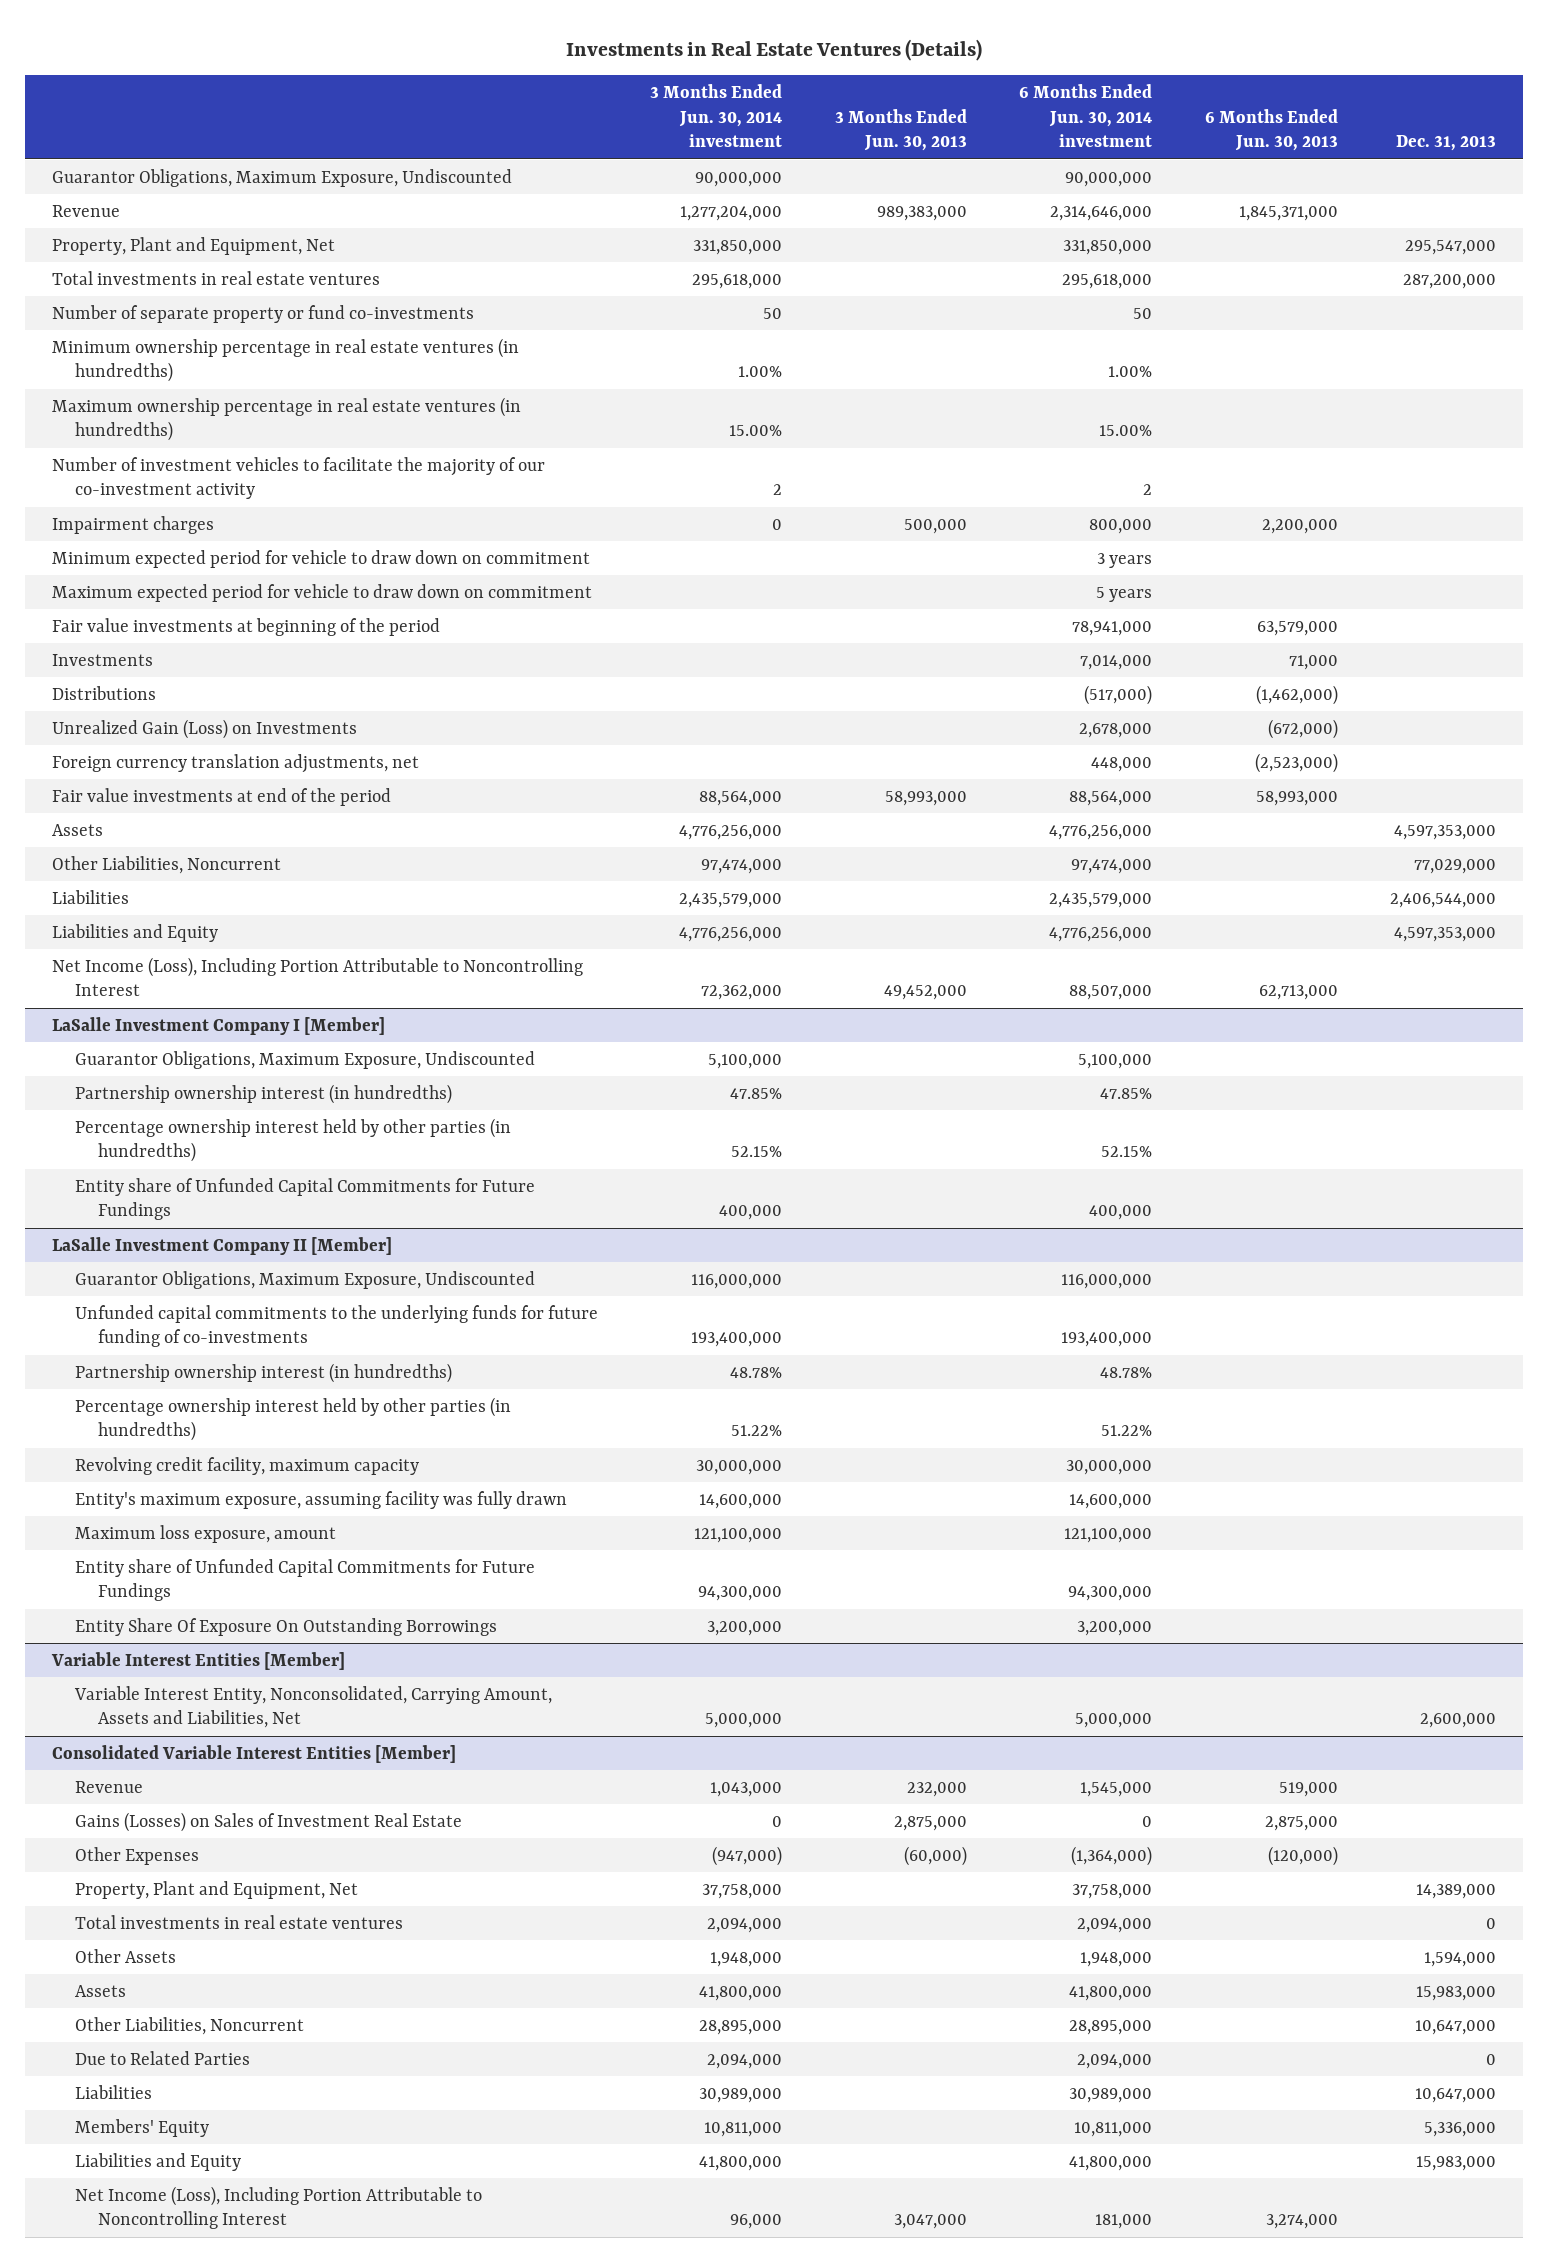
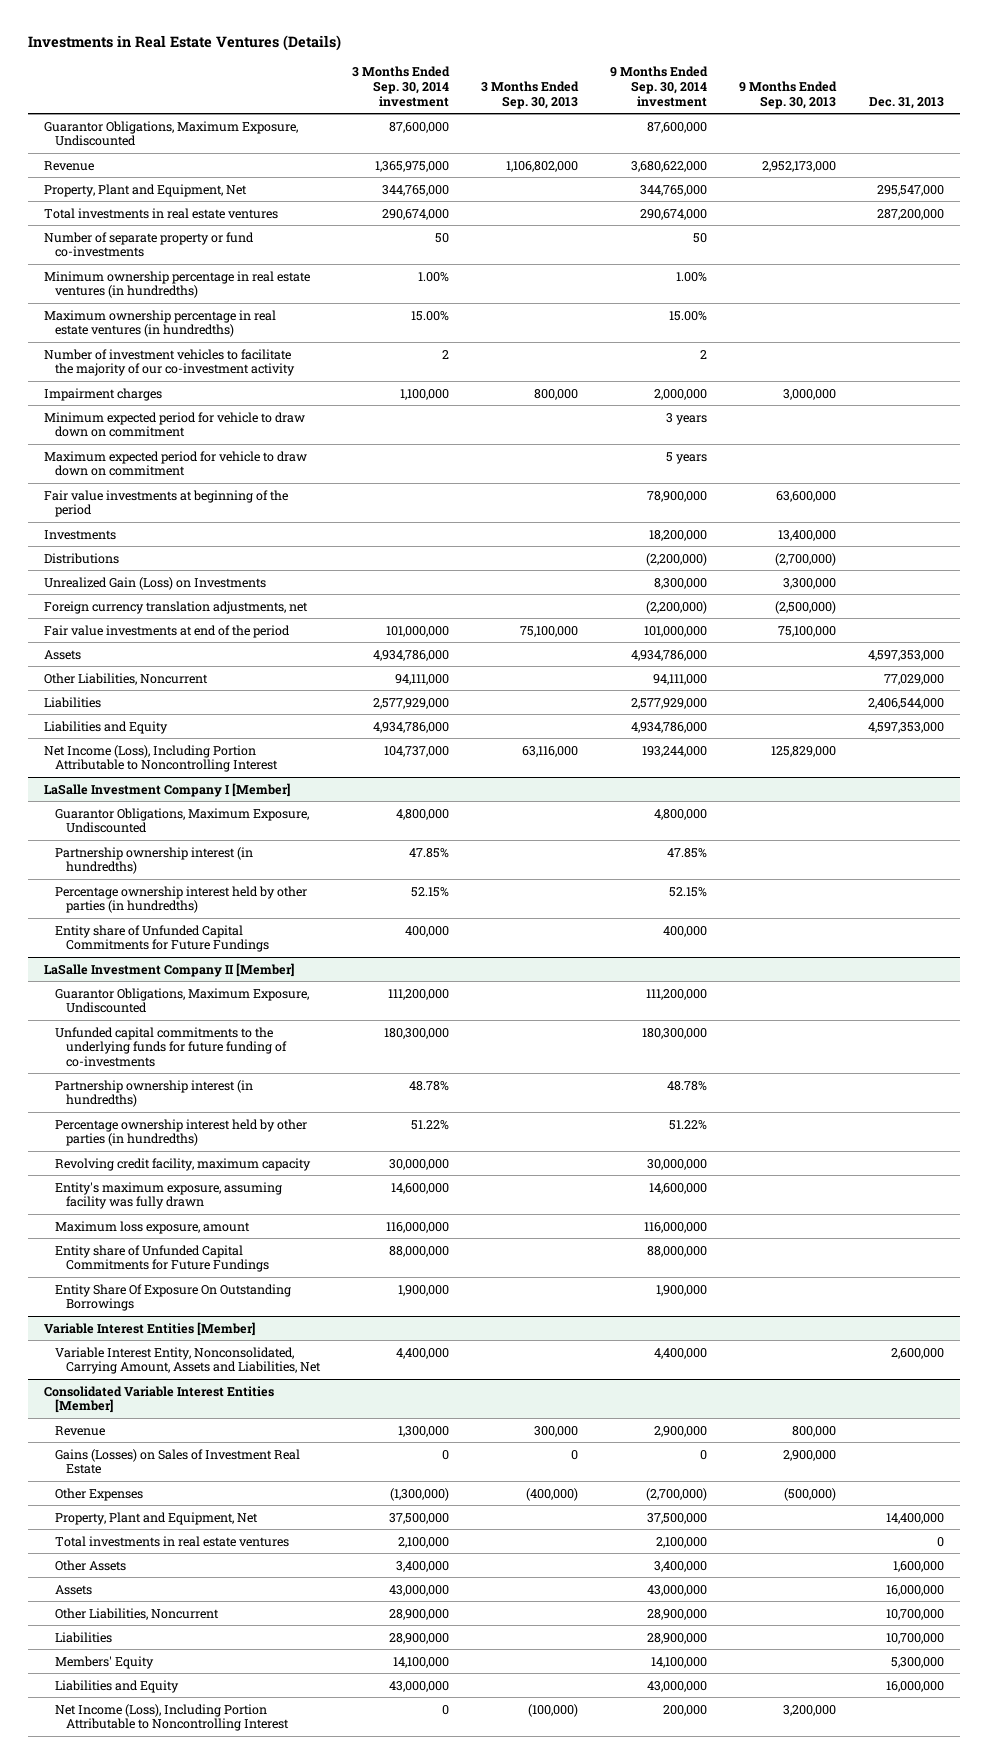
- | 3 Months Ended Jun. 30, 2014 investment | 3 Months Ended Jun. 30, 2013 | 6 Months Ended Jun. 30, 2014 investment | 6 Months Ended Jun. 30, 2013 | Dec. 31, 2013
+ | 3 Months Ended Sep. 30, 2014 investment | 3 Months Ended Sep. 30, 2013 | 9 Months Ended Sep. 30, 2014 investment | 9 Months Ended Sep. 30, 2013 | Dec. 31, 2013
@ Consolidated Variable Interest Entities [Member]
- Property, Plant and Equipment, Net | 37,758,000 | | 37,758,000 | | 14,389,000
+ Property, Plant and Equipment, Net | 37,500,000 | | 37,500,000 | | 14,400,000
- Other Assets | 1,948,000 | | 1,948,000 | | 1,594,000
- Assets | 41,800,000 | | 41,800,000 | | 15,983,000
- Other Liabilities, Noncurrent | 28,895,000 | | 28,895,000 | | 10,647,000
- Due to Related Parties | 2,094,000 | | 2,094,000 | | 0
- Liabilities | 30,989,000 | | 30,989,000 | | 10,647,000
- Members' Equity | 10,811,000 | | 10,811,000 | | 5,336,000
- Liabilities and Equity | 41,800,000 | | 41,800,000 | | 15,983,000
+ Other Assets | 3,400,000 | | 3,400,000 | | 1,600,000
+ Assets | 43,000,000 | | 43,000,000 | | 16,000,000
+ Other Liabilities, Noncurrent | 28,900,000 | | 28,900,000 | | 10,700,000
+ Liabilities | 28,900,000 | | 28,900,000 | | 10,700,000
+ Members' Equity | 14,100,000 | | 14,100,000 | | 5,300,000
+ Liabilities and Equity | 43,000,000 | | 43,000,000 | | 16,000,000

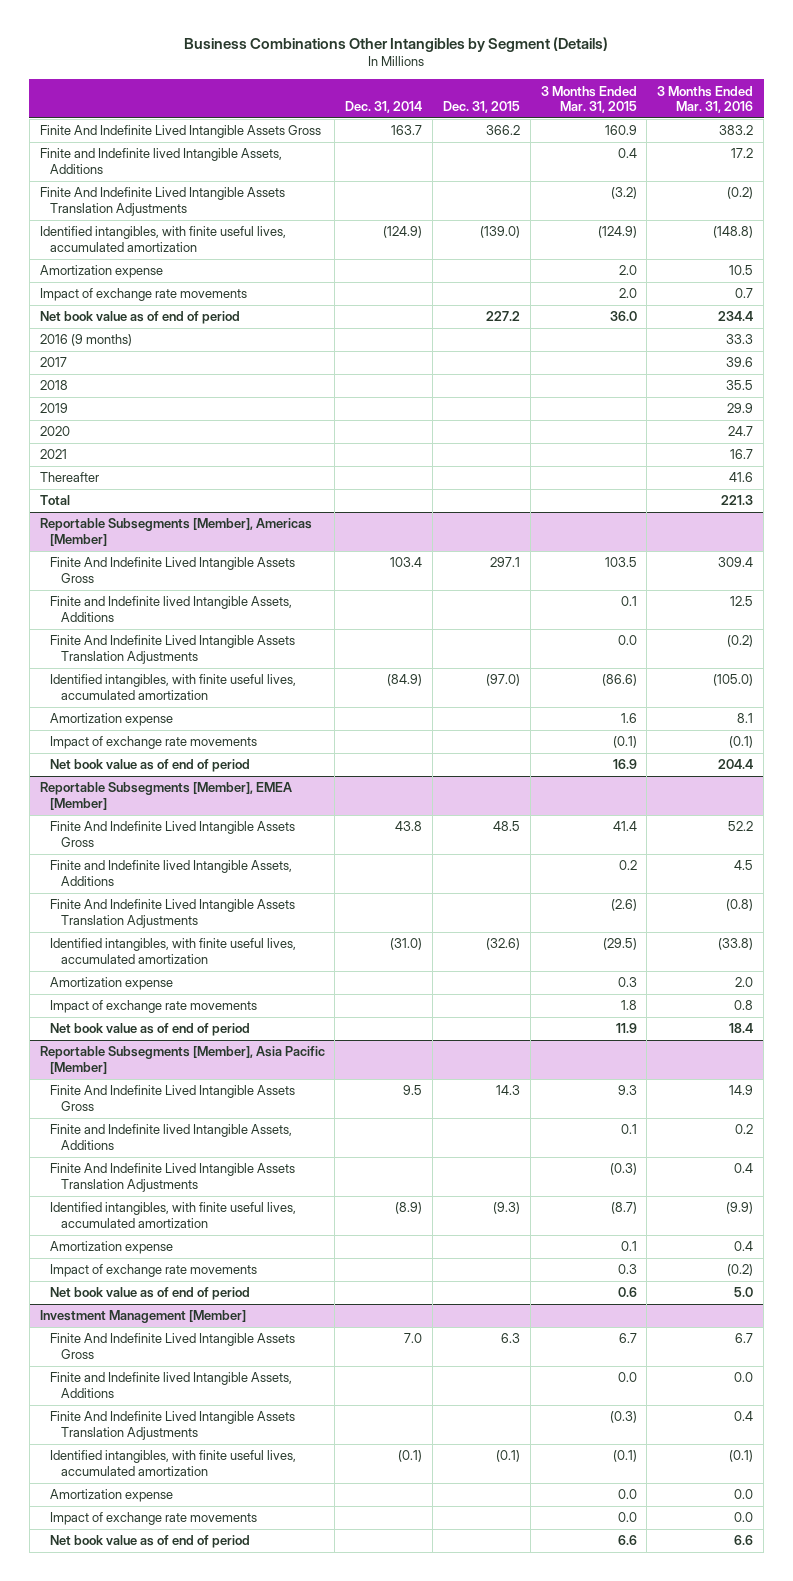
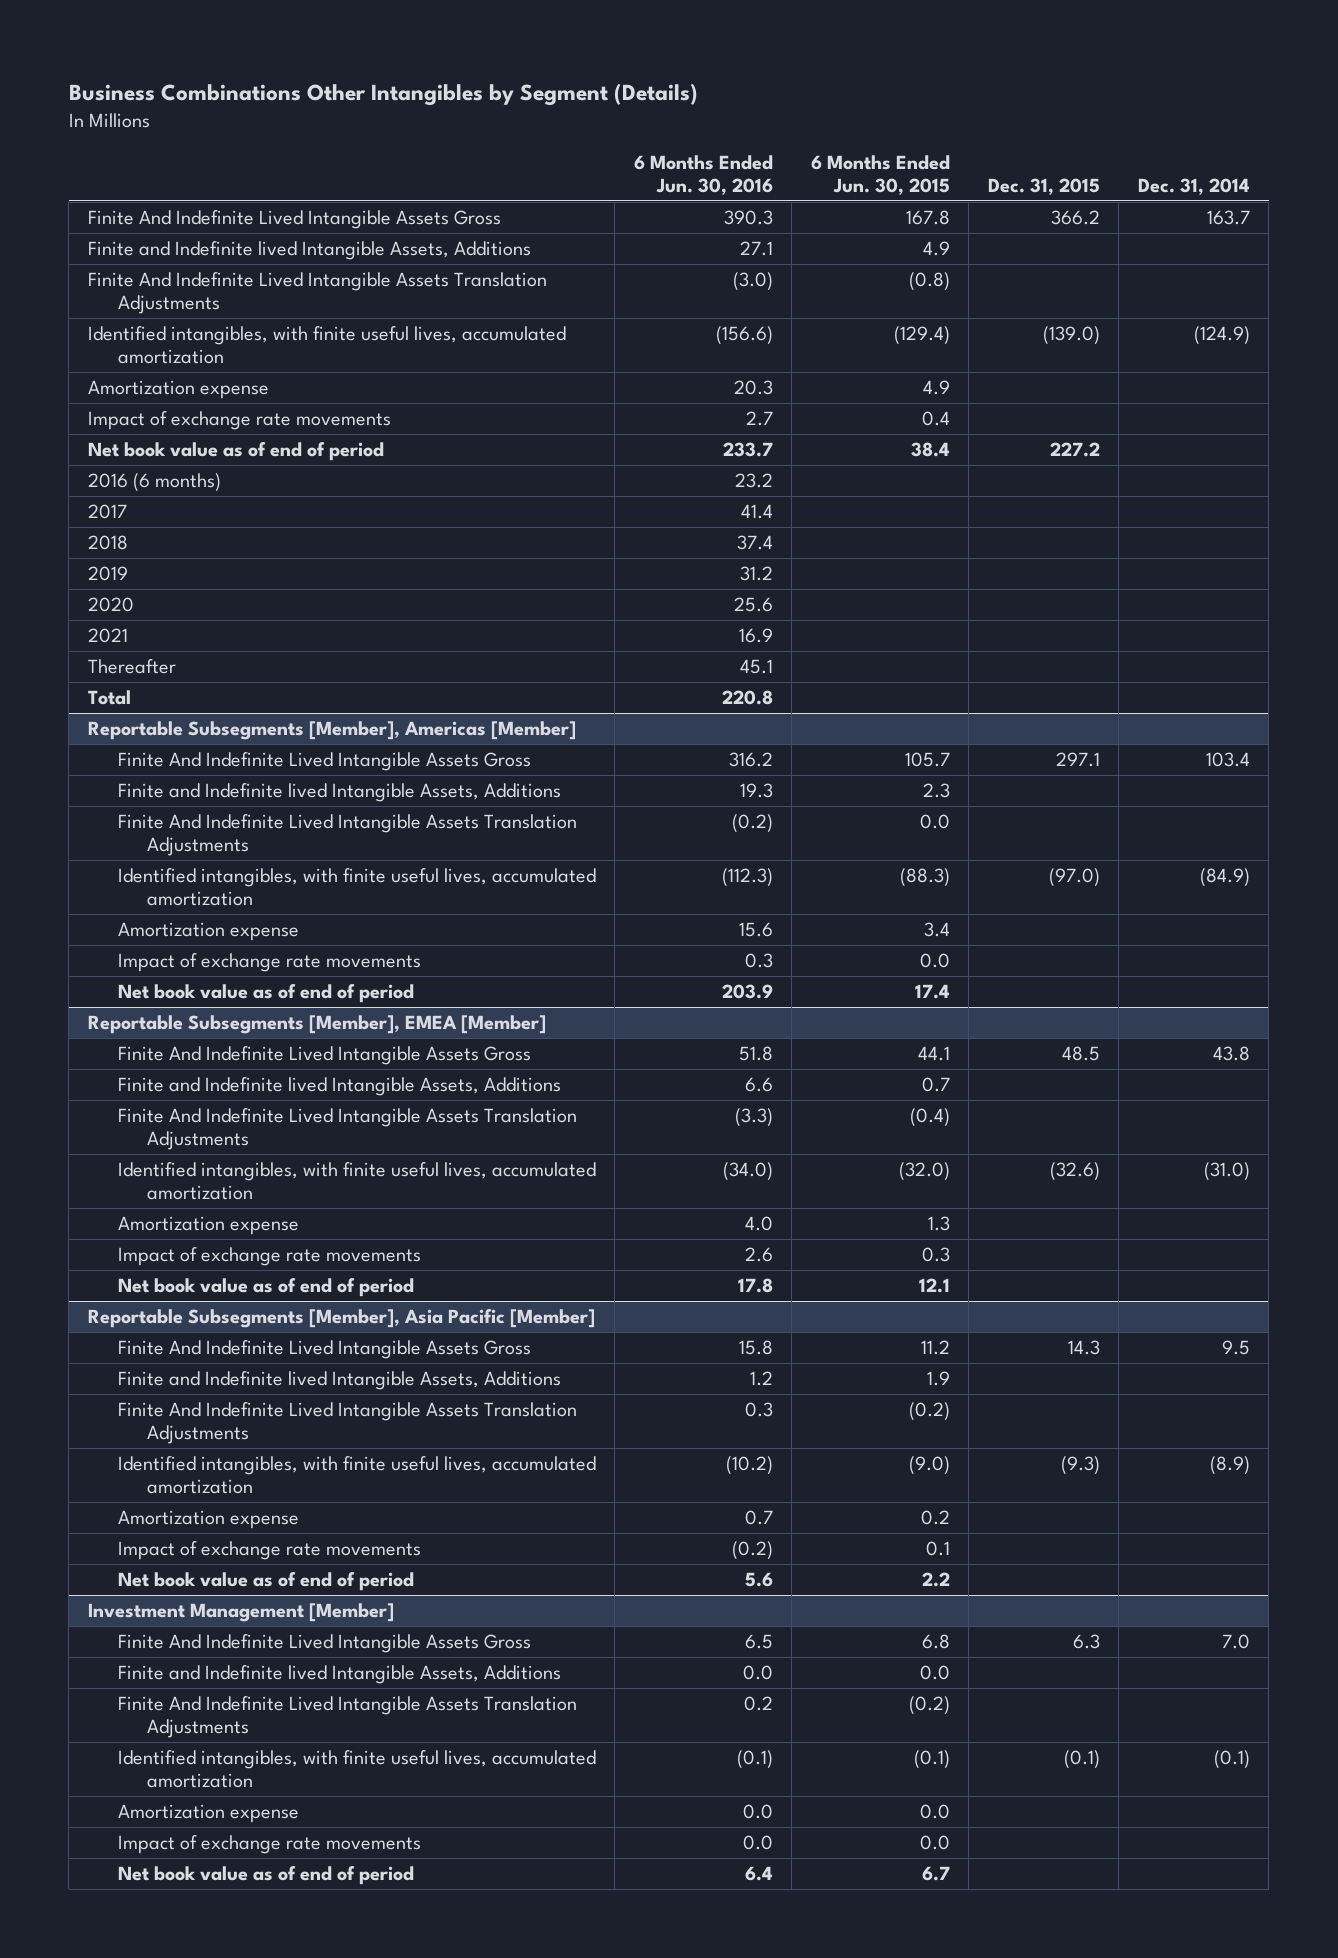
- | Dec. 31, 2014 | Dec. 31, 2015 | 3 Months Ended Mar. 31, 2015 | 3 Months Ended Mar. 31, 2016
+ | 6 Months Ended Jun. 30, 2016 | 6 Months Ended Jun. 30, 2015 | Dec. 31, 2015 | Dec. 31, 2014
- 2016 (9 months) | | | | 33.3
+ 2016 (6 months) | 23.2 | | |

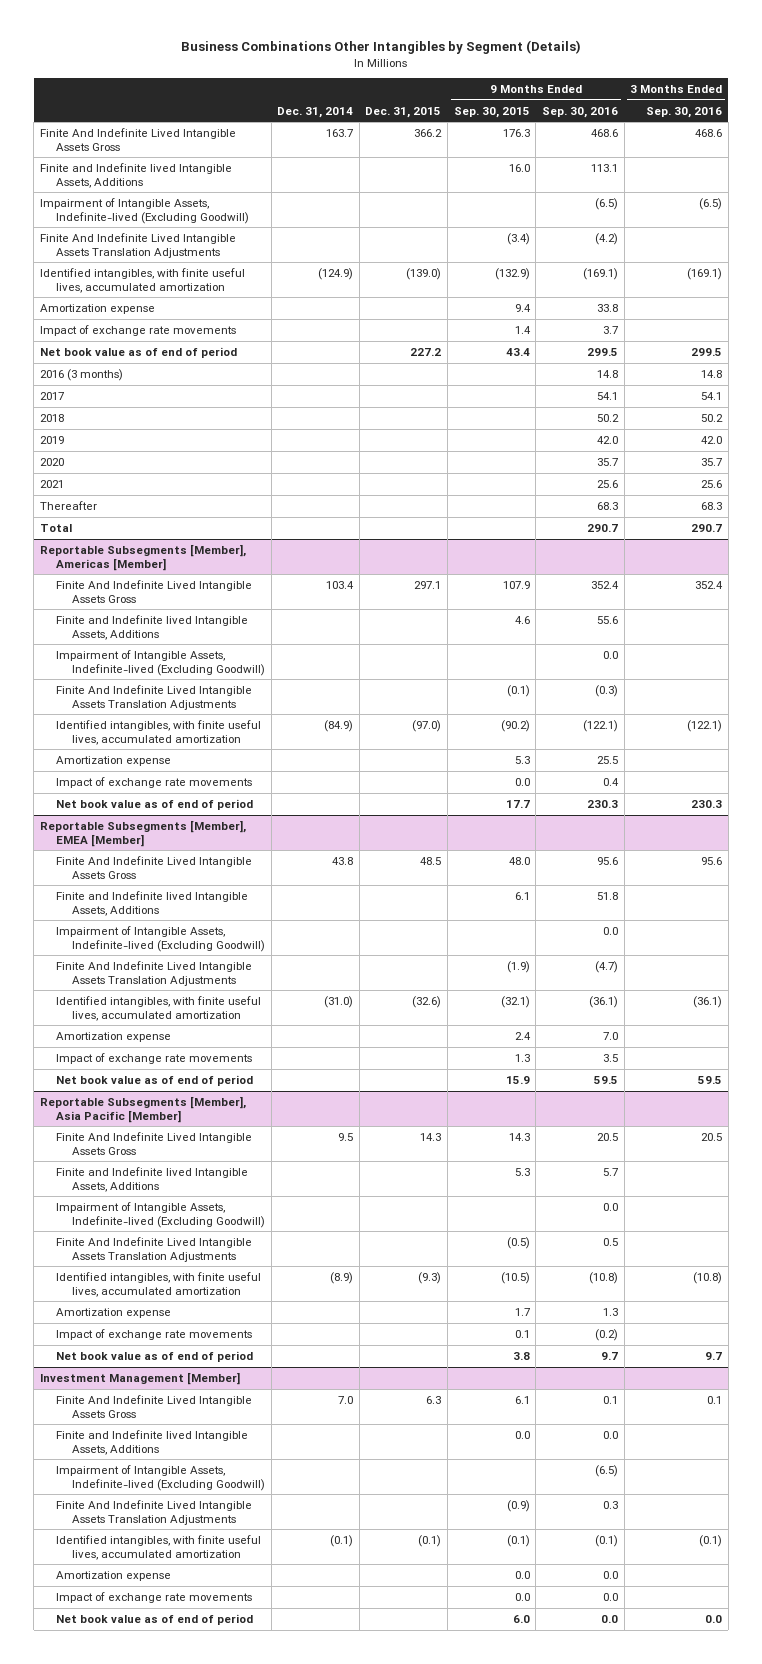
- | 6 Months Ended Jun. 30, 2016 | 6 Months Ended Jun. 30, 2015 | Dec. 31, 2015 | Dec. 31, 2014
+ | Dec. 31, 2014 | Dec. 31, 2015 | 9 Months Ended Sep. 30, 2015 | 9 Months Ended Sep. 30, 2016 | 3 Months Ended Sep. 30, 2016
+ Impairment of Intangible Assets, Indefinite-lived (Excluding Goodwill) | | | | (6.5) | (6.5)
- 2016 (6 months) | 23.2 | | |
+ 2016 (3 months) | | | | 14.8 | 14.8
@ Reportable Subsegments [Member], Americas [Member]
+ Impairment of Intangible Assets, Indefinite-lived (Excluding Goodwill) | | | | 0.0 |
@ Reportable Subsegments [Member], EMEA [Member]
+ Impairment of Intangible Assets, Indefinite-lived (Excluding Goodwill) | | | | 0.0 |
@ Reportable Subsegments [Member], Asia Pacific [Member]
+ Impairment of Intangible Assets, Indefinite-lived (Excluding Goodwill) | | | | 0.0 |
@ Investment Management [Member]
+ Impairment of Intangible Assets, Indefinite-lived (Excluding Goodwill) | | | | (6.5) |

